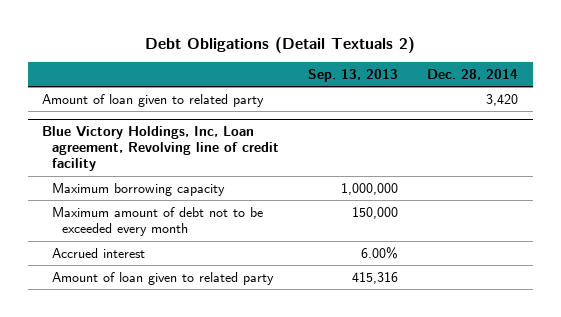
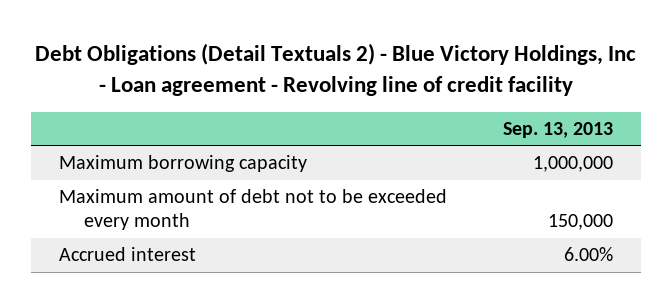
- Debt Obligations (Detail Textuals 2)
+ Debt Obligations (Detail Textuals 2) - Blue Victory Holdings, Inc - Loan agreement - Revolving line of credit facility
- | Sep. 13, 2013 | Dec. 28, 2014
+ | Sep. 13, 2013
- Amount of loan given to related party | | 3,420
- Blue Victory Holdings, Inc, Loan agreement, Revolving line of credit facility
- Amount of loan given to related party | 415,316 |

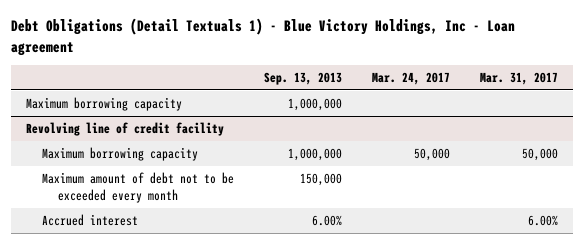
- Debt Obligations (Detail Textuals 2) - Blue Victory Holdings, Inc - Loan agreement - Revolving line of credit facility
+ Debt Obligations (Detail Textuals 1) - Blue Victory Holdings, Inc - Loan agreement
- | Sep. 13, 2013
+ | Sep. 13, 2013 | Mar. 24, 2017 | Mar. 31, 2017
+ Revolving line of credit facility
+ Maximum borrowing capacity | 1,000,000 | 50,000 | 50,000

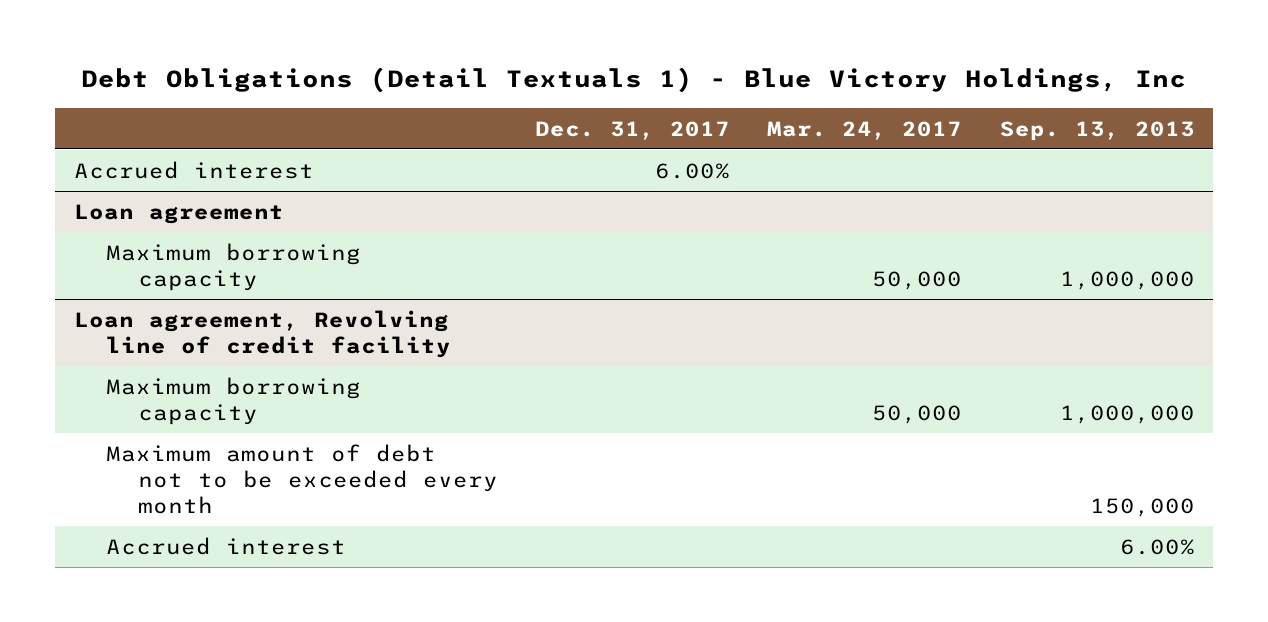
- Debt Obligations (Detail Textuals 1) - Blue Victory Holdings, Inc - Loan agreement
+ Debt Obligations (Detail Textuals 1) - Blue Victory Holdings, Inc
- | Sep. 13, 2013 | Mar. 24, 2017 | Mar. 31, 2017
+ | Dec. 31, 2017 | Mar. 24, 2017 | Sep. 13, 2013
- Maximum borrowing capacity | 1,000,000 | |
- Revolving line of credit facility
+ Accrued interest | 6.00% | |
+ Loan agreement
+ Loan agreement, Revolving line of credit facility
+ Maximum borrowing capacity | | 50,000 | 1,000,000

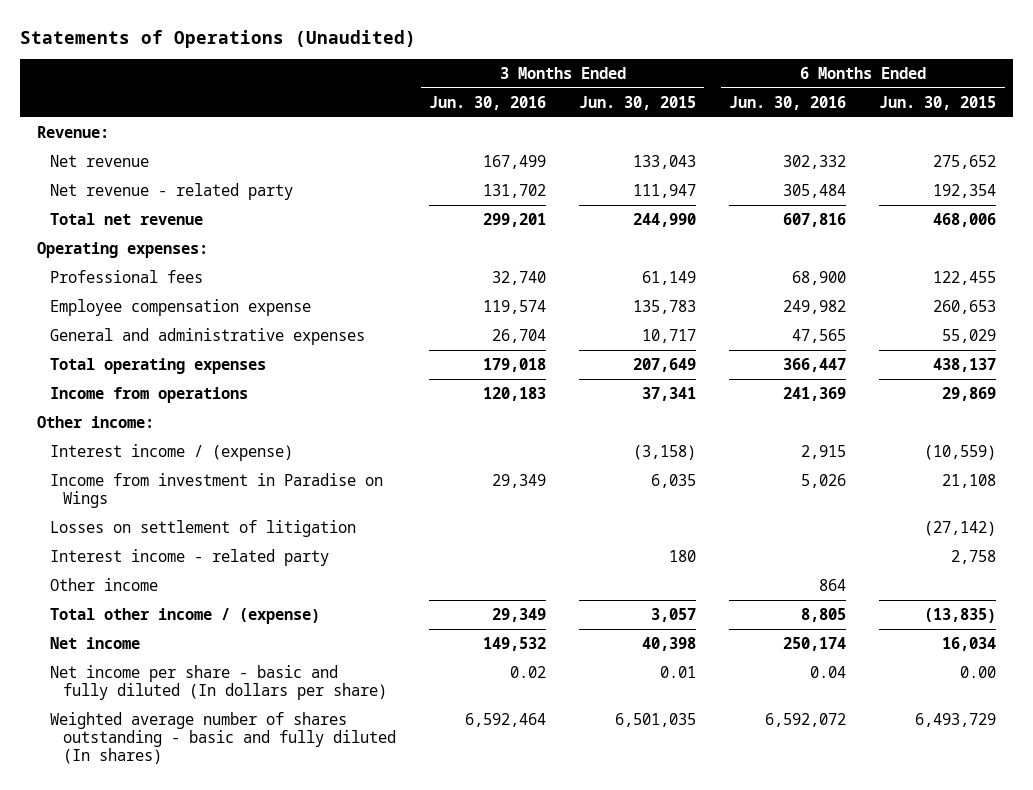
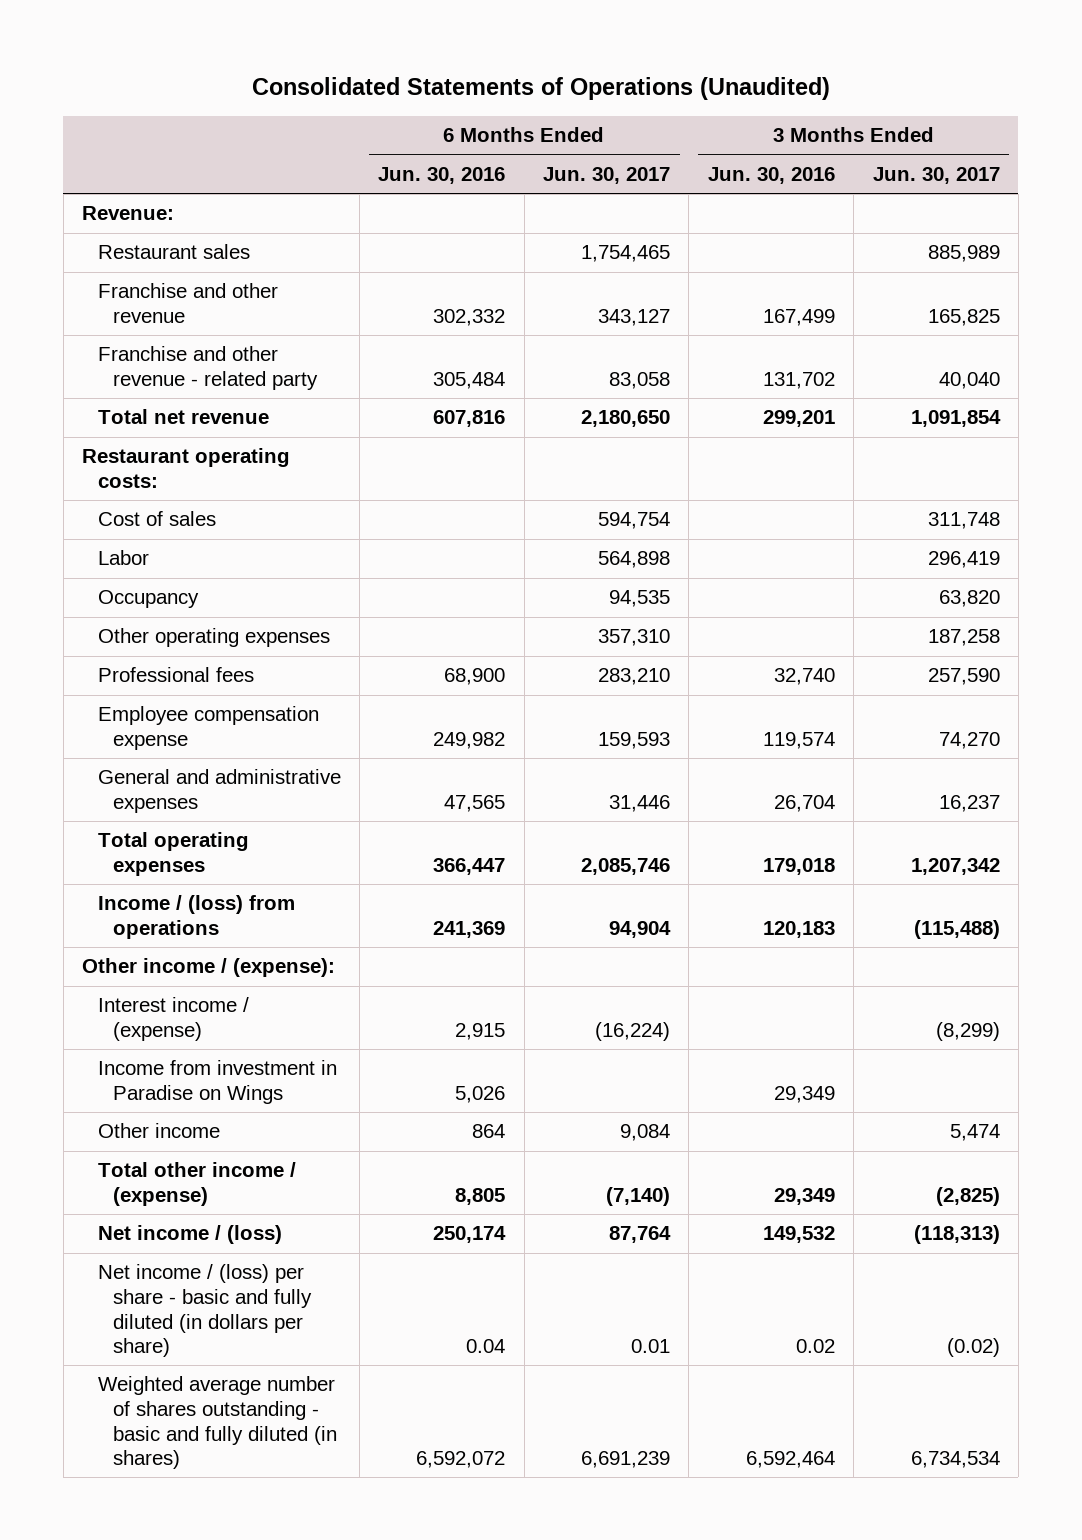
- Statements of Operations (Unaudited)
+ Consolidated Statements of Operations (Unaudited)
- | 3 Months Ended Jun. 30, 2016 | 3 Months Ended Jun. 30, 2015 | 6 Months Ended Jun. 30, 2016 | 6 Months Ended Jun. 30, 2015
+ | 6 Months Ended Jun. 30, 2016 | 6 Months Ended Jun. 30, 2017 | 3 Months Ended Jun. 30, 2016 | 3 Months Ended Jun. 30, 2017
- Net revenue | 167,499 | 133,043 | 302,332 | 275,652
- Net revenue - related party | 131,702 | 111,947 | 305,484 | 192,354
+ Restaurant sales | | 1,754,465 | | 885,989
+ Franchise and other revenue | 302,332 | 343,127 | 167,499 | 165,825
+ Franchise and other revenue - related party | 305,484 | 83,058 | 131,702 | 40,040
- Operating expenses:
+ Restaurant operating costs:
+ Cost of sales | | 594,754 | | 311,748
+ Labor | | 564,898 | | 296,419
+ Occupancy | | 94,535 | | 63,820
+ Other operating expenses | | 357,310 | | 187,258
- Income from operations | 120,183 | 37,341 | 241,369 | 29,869
- Other income:
+ Income / (loss) from operations | 241,369 | 94,904 | 120,183 | (115,488)
+ Other income / (expense):
- Losses on settlement of litigation | | | | (27,142)
- Interest income - related party | | 180 | | 2,758
- Net income | 149,532 | 40,398 | 250,174 | 16,034
- Net income per share - basic and fully diluted (In dollars per share) | 0.02 | 0.01 | 0.04 | 0.00
- Weighted average number of shares outstanding - basic and fully diluted (In shares) | 6,592,464 | 6,501,035 | 6,592,072 | 6,493,729
+ Net income / (loss) | 250,174 | 87,764 | 149,532 | (118,313)
+ Net income / (loss) per share - basic and fully diluted (in dollars per share) | 0.04 | 0.01 | 0.02 | (0.02)
+ Weighted average number of shares outstanding - basic and fully diluted (in shares) | 6,592,072 | 6,691,239 | 6,592,464 | 6,734,534

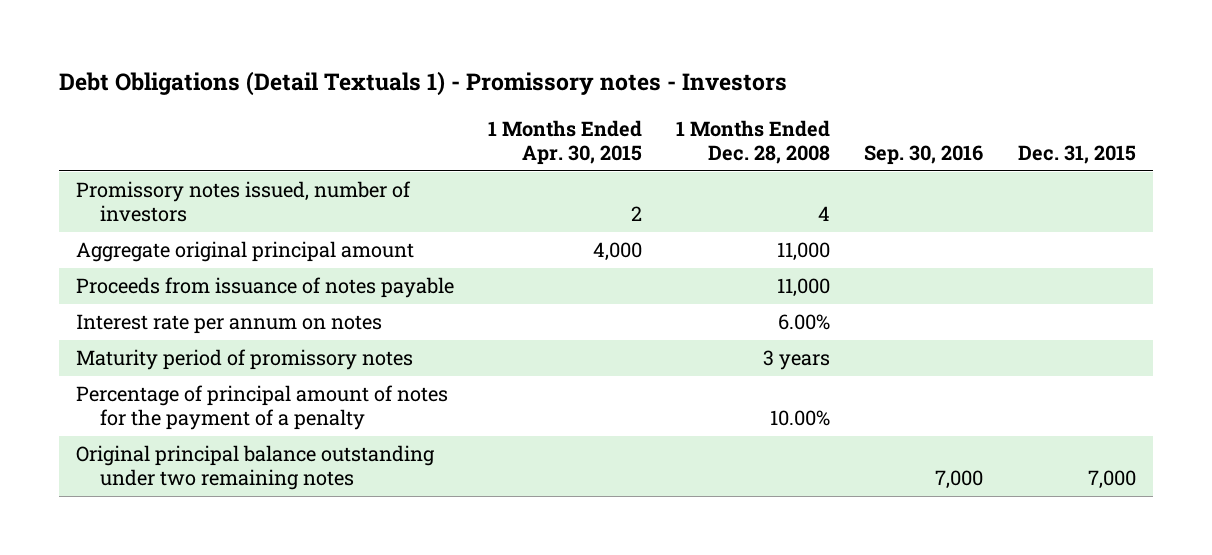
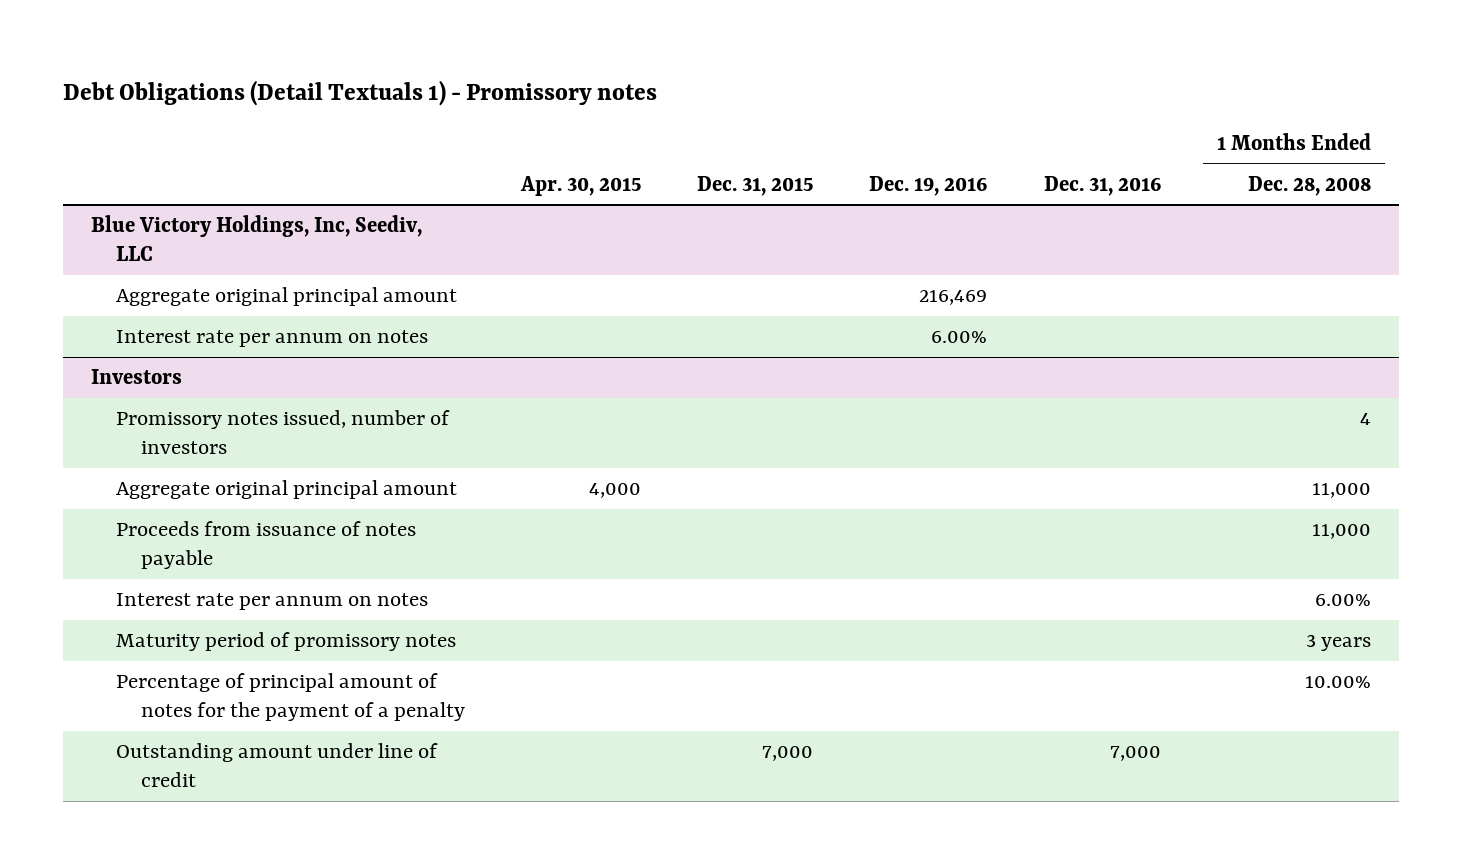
- Debt Obligations (Detail Textuals 1) - Promissory notes - Investors
+ Debt Obligations (Detail Textuals 1) - Promissory notes
- | 1 Months Ended Apr. 30, 2015 | 1 Months Ended Dec. 28, 2008 | Sep. 30, 2016 | Dec. 31, 2015
+ | Apr. 30, 2015 | Dec. 31, 2015 | Dec. 19, 2016 | Dec. 31, 2016 | 1 Months Ended Dec. 28, 2008
+ Blue Victory Holdings, Inc, Seediv, LLC
+ Aggregate original principal amount | | | 216,469 | |
+ Interest rate per annum on notes | | | 6.00% | |
+ Investors
- Original principal balance outstanding under two remaining notes | | | 7,000 | 7,000
+ Outstanding amount under line of credit | | 7,000 | | 7,000 |

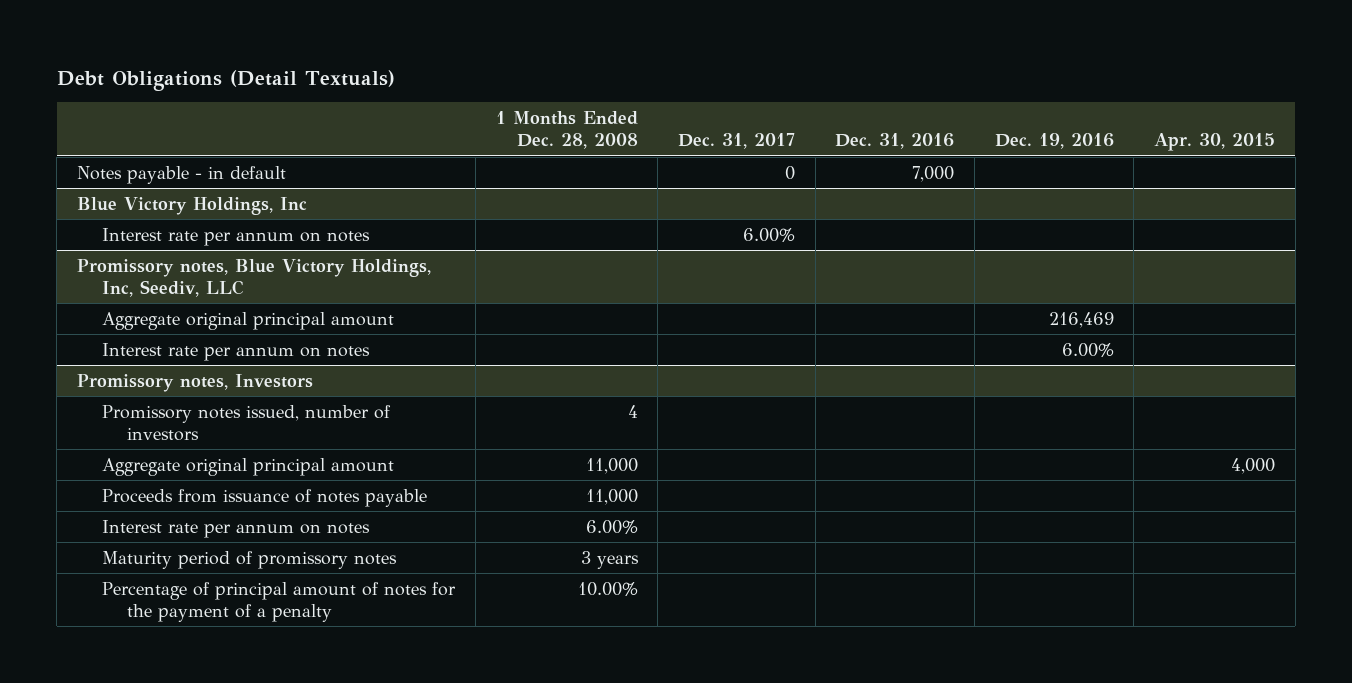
- Debt Obligations (Detail Textuals 1) - Promissory notes
+ Debt Obligations (Detail Textuals)
- | Apr. 30, 2015 | Dec. 31, 2015 | Dec. 19, 2016 | Dec. 31, 2016 | 1 Months Ended Dec. 28, 2008
+ | 1 Months Ended Dec. 28, 2008 | Dec. 31, 2017 | Dec. 31, 2016 | Dec. 19, 2016 | Apr. 30, 2015
- Blue Victory Holdings, Inc, Seediv, LLC
+ Notes payable - in default | | 0 | 7,000 | |
+ Blue Victory Holdings, Inc
+ Interest rate per annum on notes | | 6.00% | | |
+ Promissory notes, Blue Victory Holdings, Inc, Seediv, LLC
- Investors
+ Promissory notes, Investors
- Outstanding amount under line of credit | | 7,000 | | 7,000 |

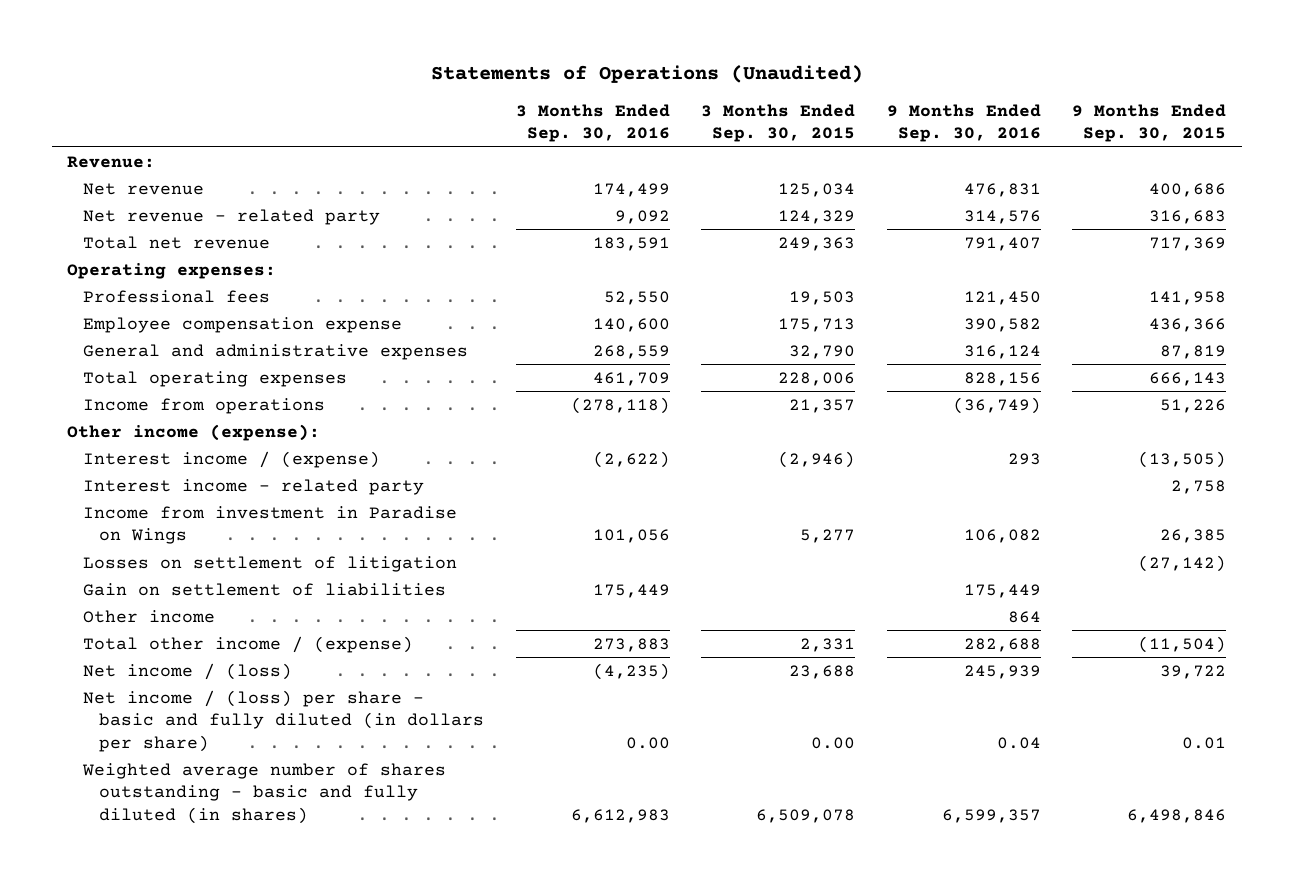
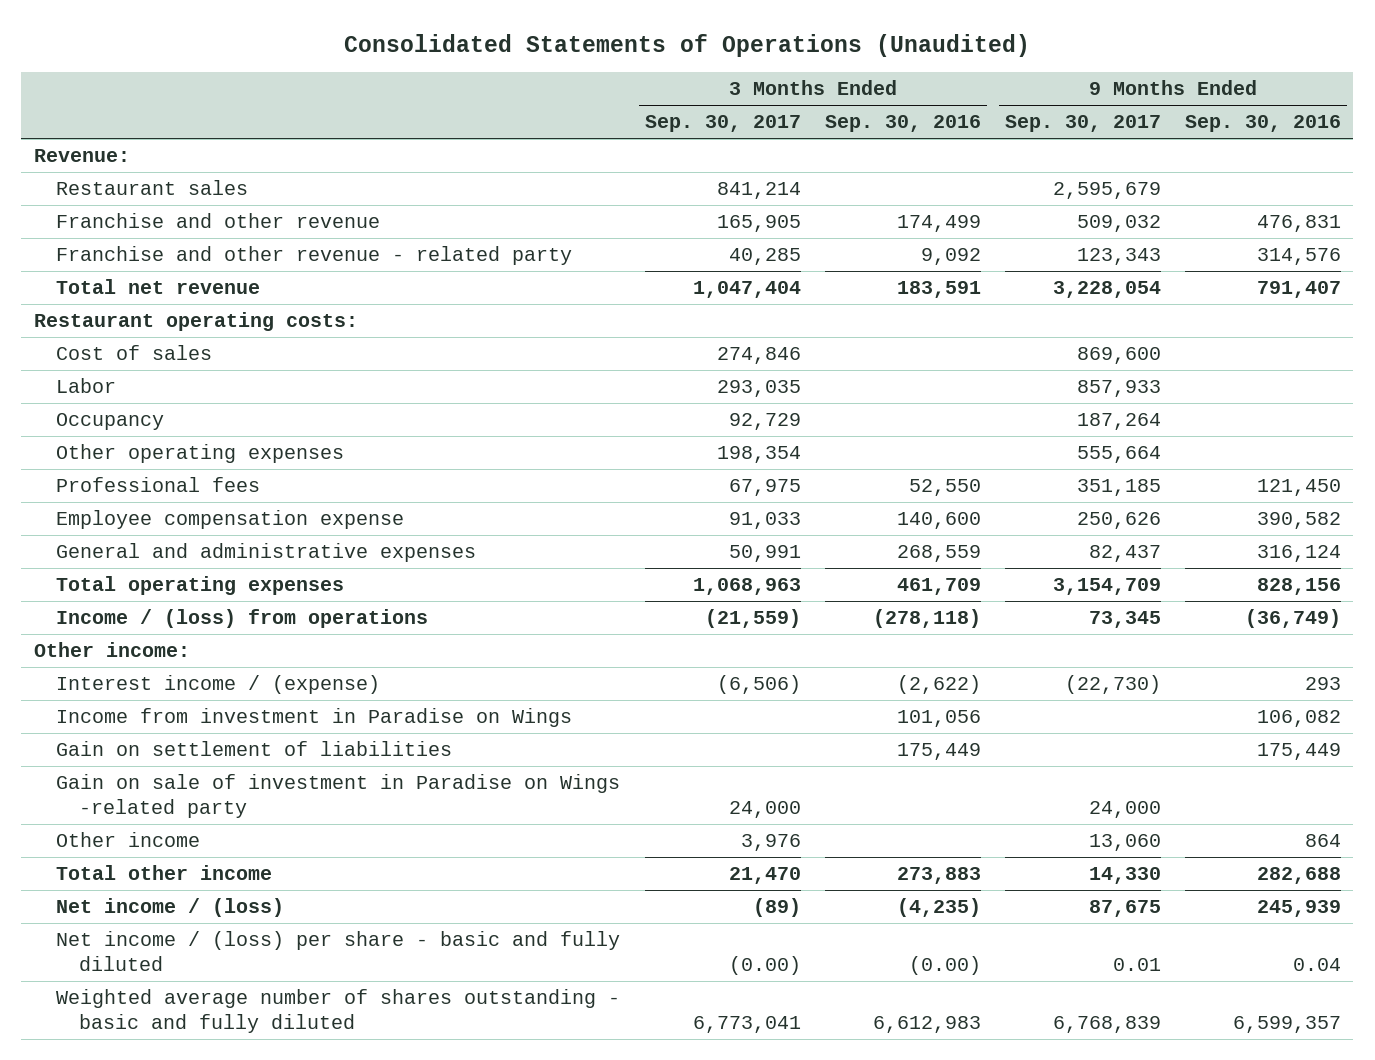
- Statements of Operations (Unaudited)
+ Consolidated Statements of Operations (Unaudited)
- | 3 Months Ended Sep. 30, 2016 | 3 Months Ended Sep. 30, 2015 | 9 Months Ended Sep. 30, 2016 | 9 Months Ended Sep. 30, 2015
+ | 3 Months Ended Sep. 30, 2017 | 3 Months Ended Sep. 30, 2016 | 9 Months Ended Sep. 30, 2017 | 9 Months Ended Sep. 30, 2016
- Net revenue | 174,499 | 125,034 | 476,831 | 400,686
- Net revenue - related party | 9,092 | 124,329 | 314,576 | 316,683
+ Restaurant sales | 841,214 | | 2,595,679 |
+ Franchise and other revenue | 165,905 | 174,499 | 509,032 | 476,831
+ Franchise and other revenue - related party | 40,285 | 9,092 | 123,343 | 314,576
- Operating expenses:
+ Restaurant operating costs:
+ Cost of sales | 274,846 | | 869,600 |
+ Labor | 293,035 | | 857,933 |
+ Occupancy | 92,729 | | 187,264 |
+ Other operating expenses | 198,354 | | 555,664 |
- Income from operations | (278,118) | 21,357 | (36,749) | 51,226
- Other income (expense):
+ Income / (loss) from operations | (21,559) | (278,118) | 73,345 | (36,749)
+ Other income:
- Interest income - related party | | | | 2,758
- Losses on settlement of litigation | | | | (27,142)
+ Gain on sale of investment in Paradise on Wings -related party | 24,000 | | 24,000 |
- Total other income / (expense) | 273,883 | 2,331 | 282,688 | (11,504)
+ Total other income | 21,470 | 273,883 | 14,330 | 282,688
- Net income / (loss) per share - basic and fully diluted (in dollars per share) | 0.00 | 0.00 | 0.04 | 0.01
- Weighted average number of shares outstanding - basic and fully diluted (in shares) | 6,612,983 | 6,509,078 | 6,599,357 | 6,498,846
+ Net income / (loss) per share - basic and fully diluted | (0.00) | (0.00) | 0.01 | 0.04
+ Weighted average number of shares outstanding - basic and fully diluted | 6,773,041 | 6,612,983 | 6,768,839 | 6,599,357

